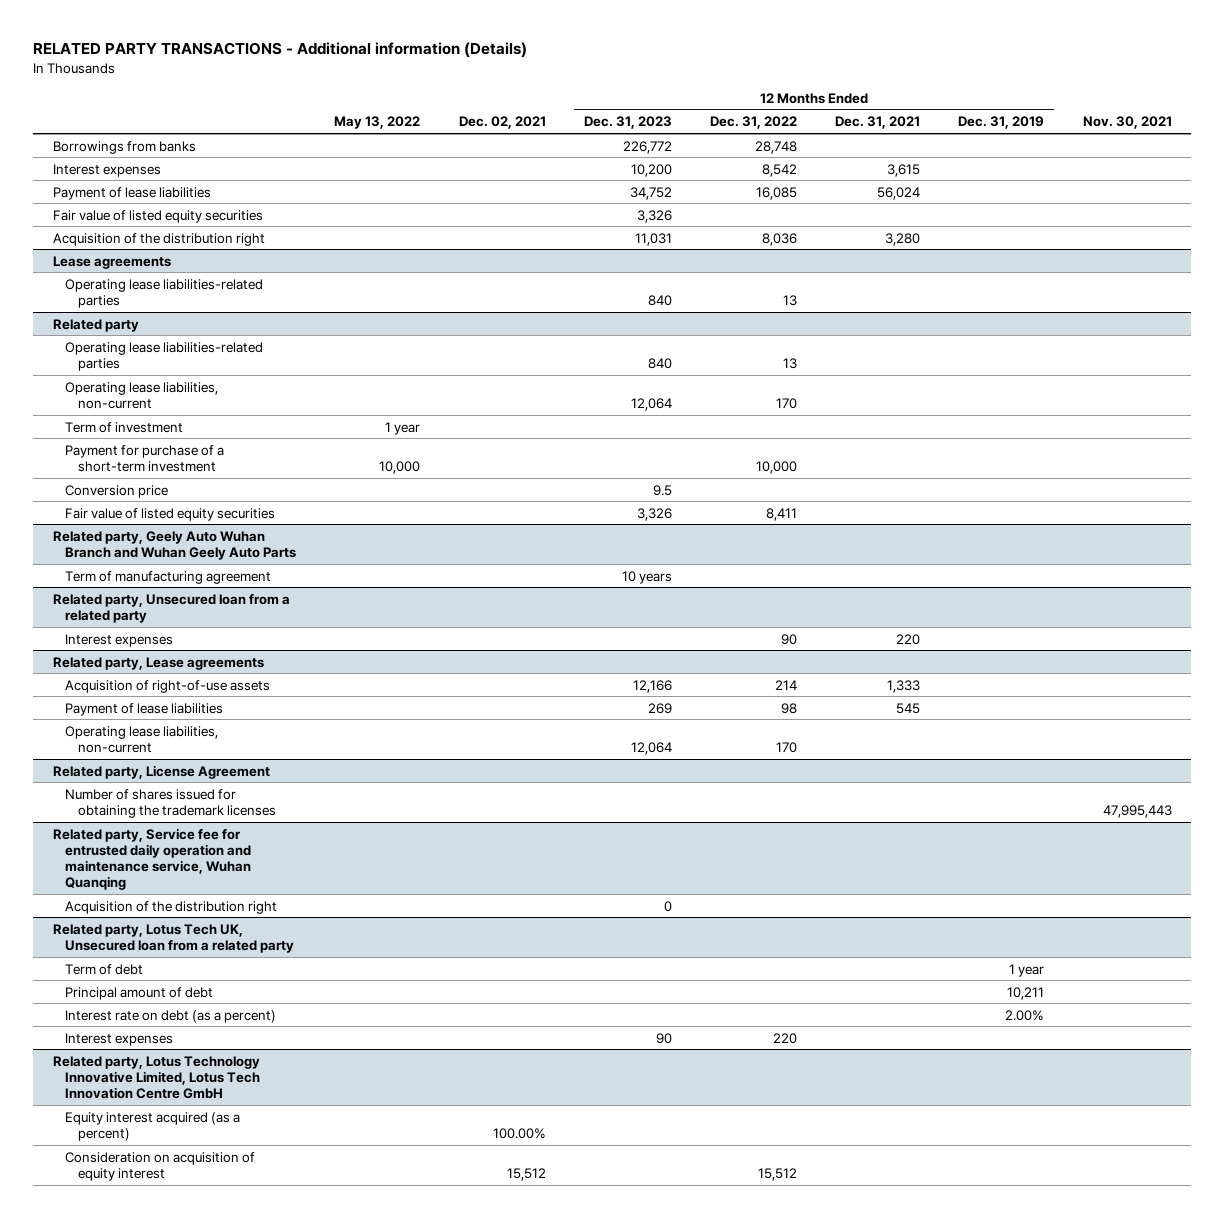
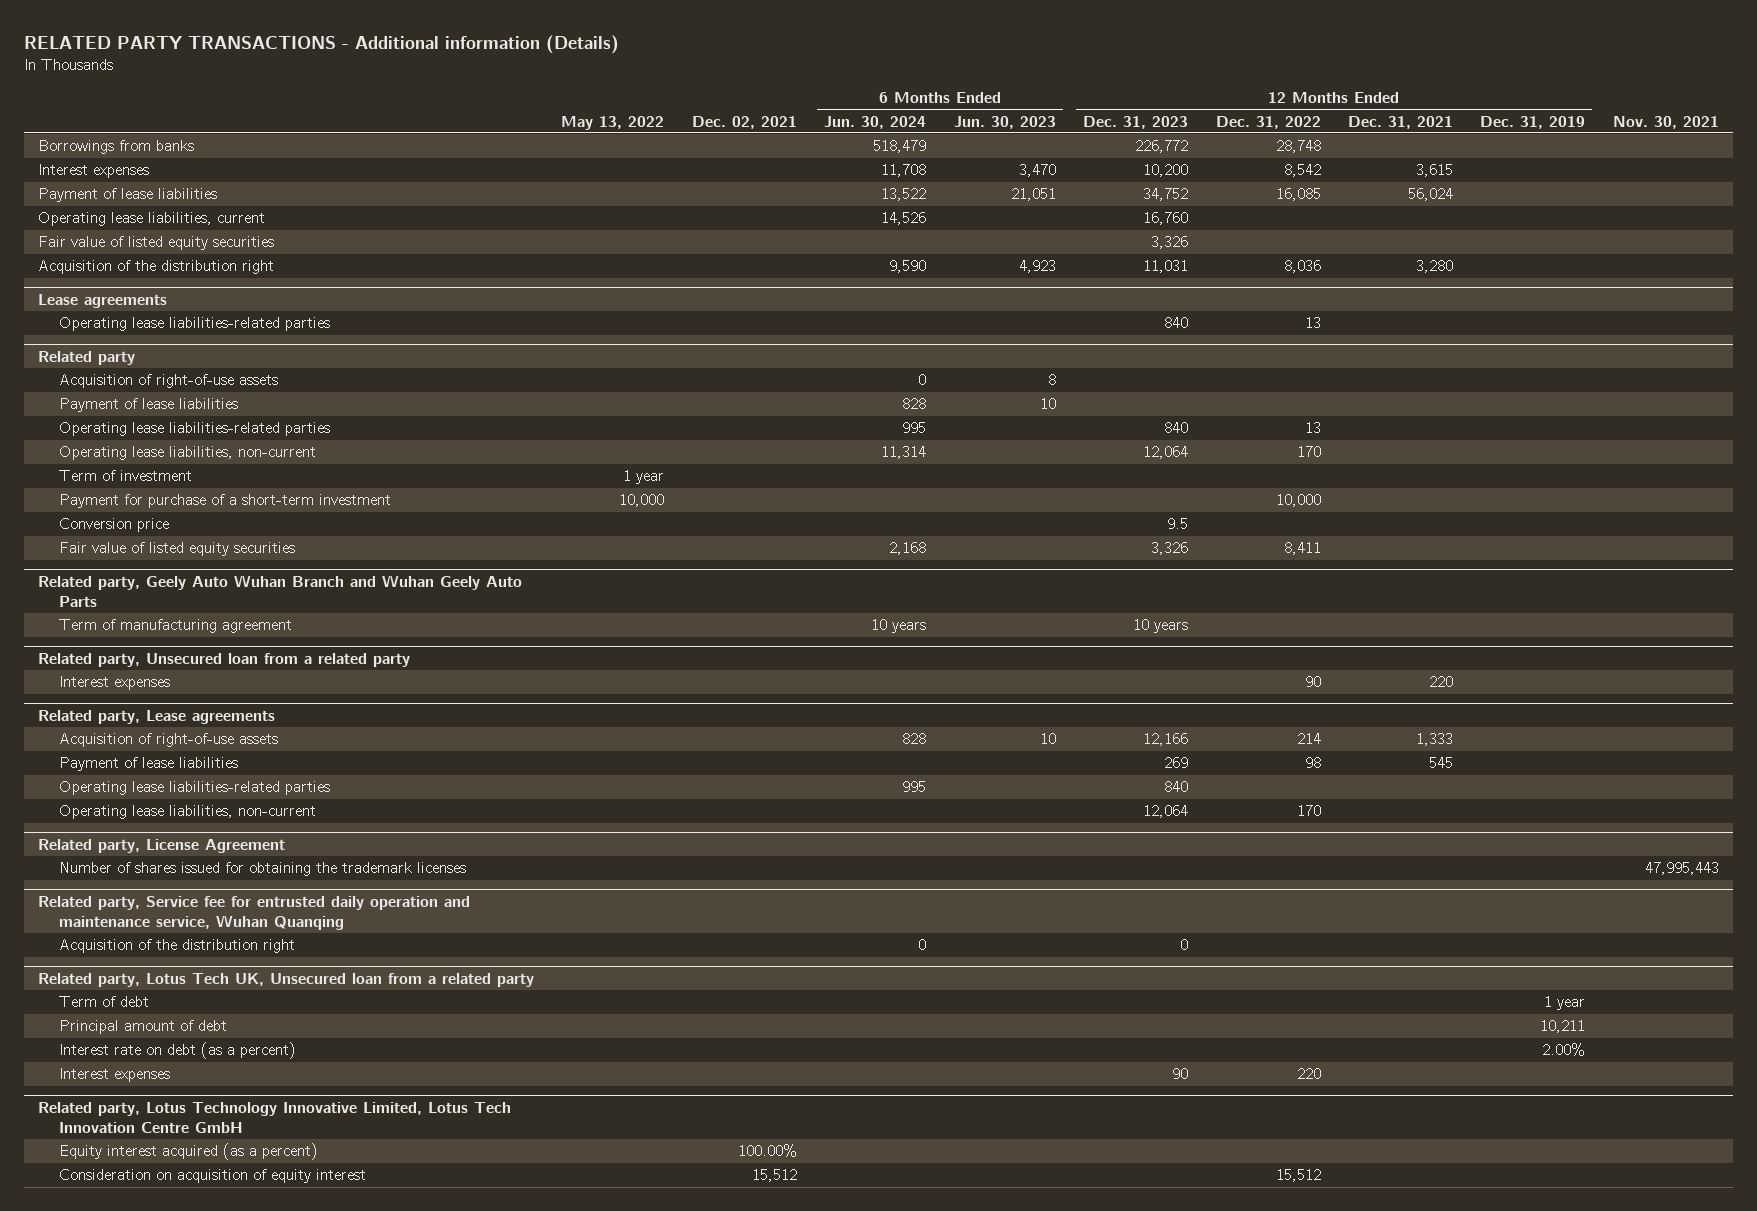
- | May 13, 2022 | Dec. 02, 2021 | 12 Months Ended Dec. 31, 2023 | 12 Months Ended Dec. 31, 2022 | 12 Months Ended Dec. 31, 2021 | 12 Months Ended Dec. 31, 2019 | Nov. 30, 2021
+ | May 13, 2022 | Dec. 02, 2021 | 6 Months Ended Jun. 30, 2024 | 6 Months Ended Jun. 30, 2023 | 12 Months Ended Dec. 31, 2023 | 12 Months Ended Dec. 31, 2022 | 12 Months Ended Dec. 31, 2021 | 12 Months Ended Dec. 31, 2019 | Nov. 30, 2021
+ Operating lease liabilities, current | | | 14,526 | | 16,760 | | | |
@ Related party
+ Acquisition of right-of-use assets | | | 0 | 8 | | | | |
+ Payment of lease liabilities | | | 828 | 10 | | | | |
@ Related party, Lease agreements
+ Operating lease liabilities-related parties | | | 995 | | 840 | | | |

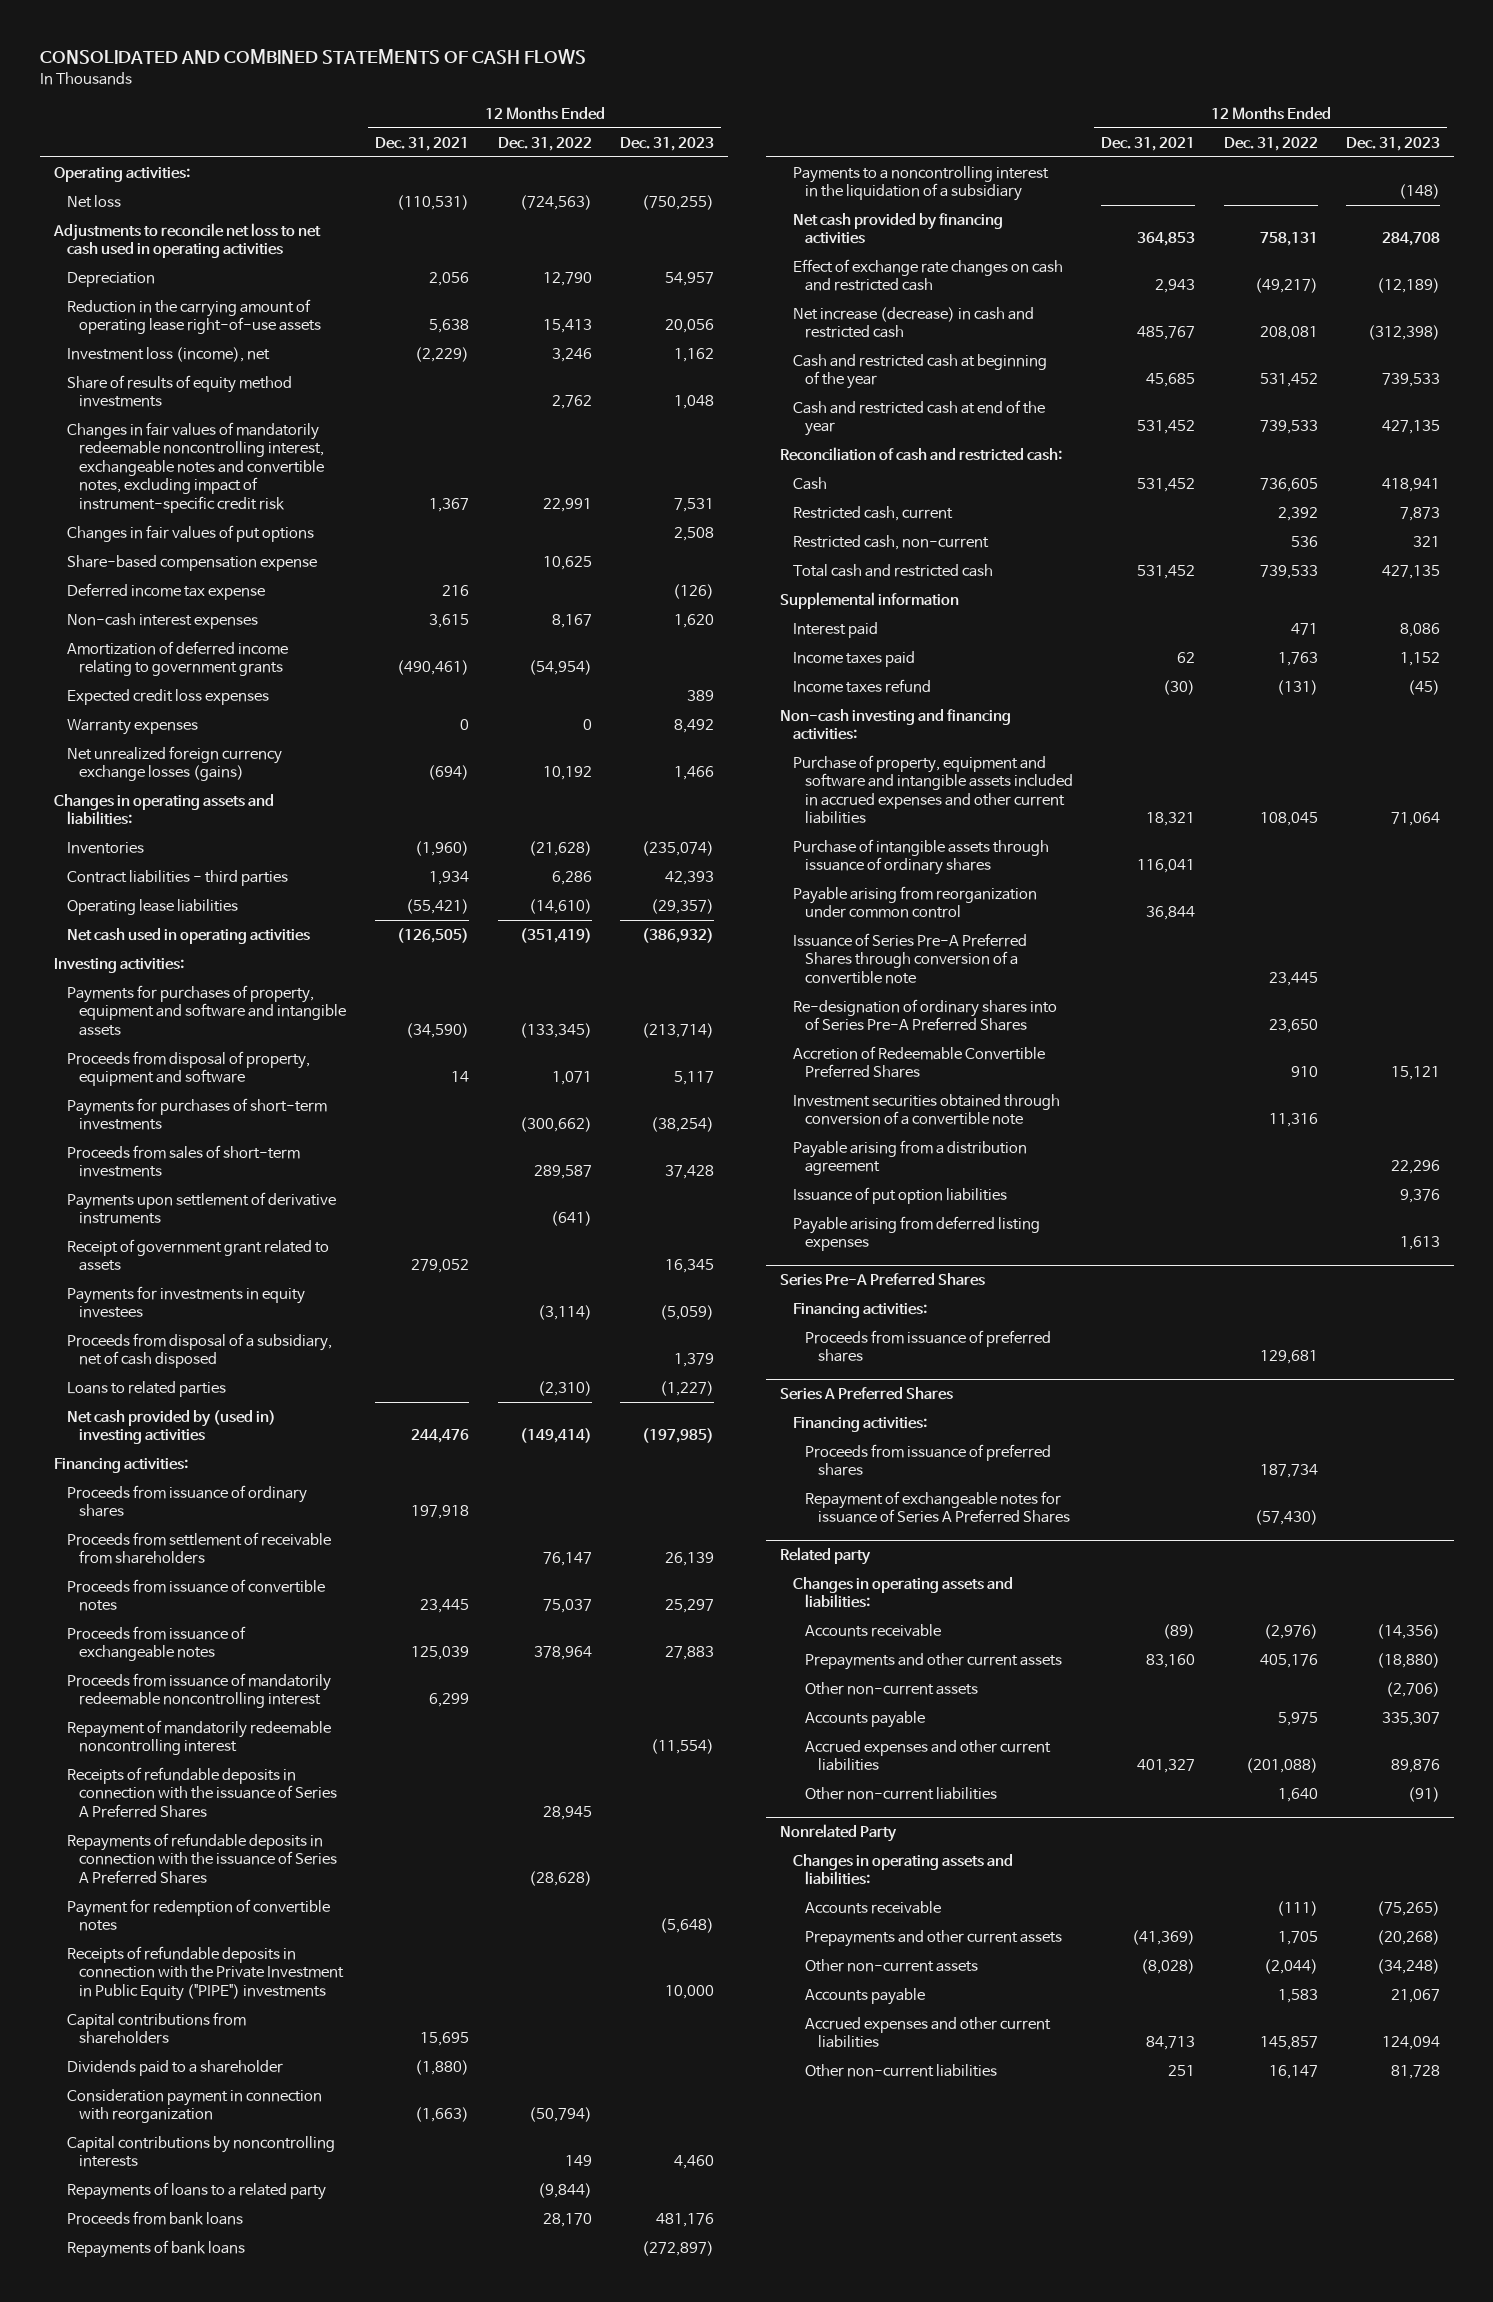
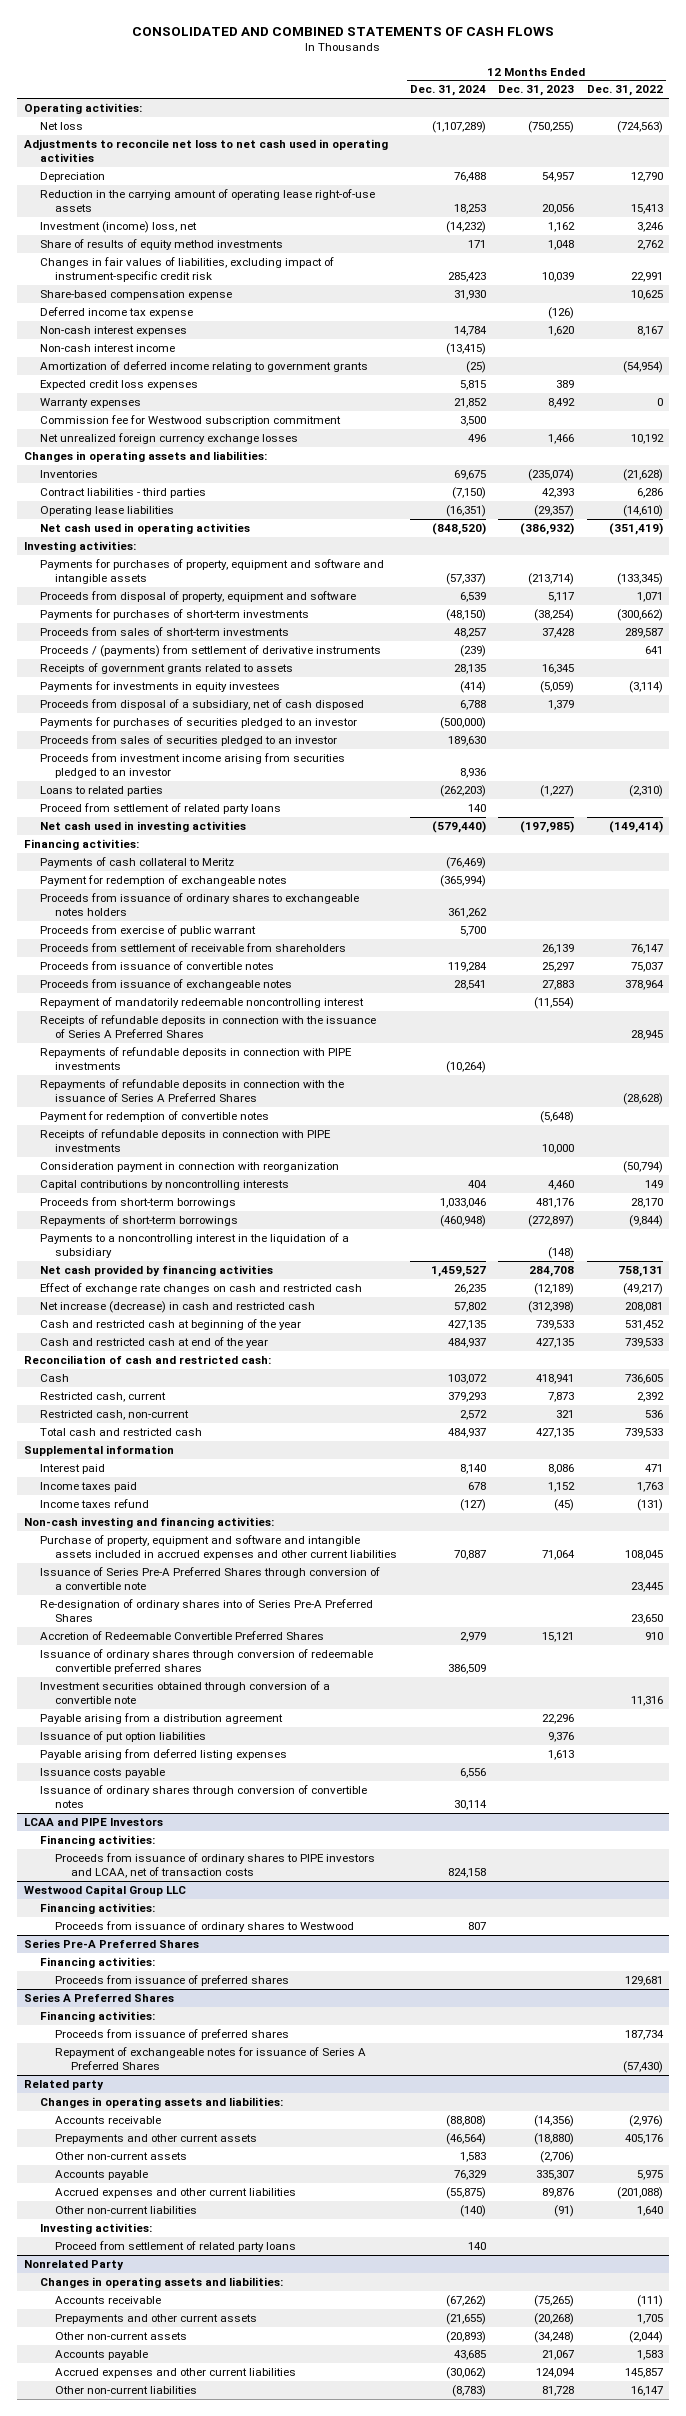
- | 12 Months Ended Dec. 31, 2021 | 12 Months Ended Dec. 31, 2022 | 12 Months Ended Dec. 31, 2023
+ | 12 Months Ended Dec. 31, 2024 | 12 Months Ended Dec. 31, 2023 | 12 Months Ended Dec. 31, 2022
- Investment loss (income), net | (2,229) | 3,246 | 1,162
+ Investment (income) loss, net | (14,232) | 1,162 | 3,246
- Changes in fair values of mandatorily redeemable noncontrolling interest, exchangeable notes and convertible notes, excluding impact of instrument-specific credit risk | 1,367 | 22,991 | 7,531
- Changes in fair values of put options | | | 2,508
+ Changes in fair values of liabilities, excluding impact of instrument-specific credit risk | 285,423 | 10,039 | 22,991
+ Non-cash interest income | (13,415) | |
- Net unrealized foreign currency exchange losses (gains) | (694) | 10,192 | 1,466
+ Commission fee for Westwood subscription commitment | 3,500 | |
+ Net unrealized foreign currency exchange losses | 496 | 1,466 | 10,192
- Payments upon settlement of derivative instruments | | (641) |
- Receipt of government grant related to assets | 279,052 | | 16,345
+ Proceeds / (payments) from settlement of derivative instruments | (239) | | 641
+ Receipts of government grants related to assets | 28,135 | 16,345 |
+ Payments for purchases of securities pledged to an investor | (500,000) | |
+ Proceeds from sales of securities pledged to an investor | 189,630 | |
+ Proceeds from investment income arising from securities pledged to an investor | 8,936 | |
- Net cash provided by (used in) investing activities | 244,476 | (149,414) | (197,985)
+ Proceed from settlement of related party loans | 140 | |
+ Net cash used in investing activities | (579,440) | (197,985) | (149,414)
- Proceeds from issuance of ordinary shares | 197,918 | |
+ Payments of cash collateral to Meritz | (76,469) | |
+ Payment for redemption of exchangeable notes | (365,994) | |
+ Proceeds from issuance of ordinary shares to exchangeable notes holders | 361,262 | |
+ Proceeds from exercise of public warrant | 5,700 | |
- Proceeds from issuance of mandatorily redeemable noncontrolling interest | 6,299 | |
+ Repayments of refundable deposits in connection with PIPE investments | (10,264) | |
- Receipts of refundable deposits in connection with the Private Investment in Public Equity ("PIPE") investments | | | 10,000
- Capital contributions from shareholders | 15,695 | |
- Dividends paid to a shareholder | (1,880) | |
+ Receipts of refundable deposits in connection with PIPE investments | | 10,000 |
- Repayments of loans to a related party | | (9,844) |
- Proceeds from bank loans | | 28,170 | 481,176
- Repayments of bank loans | | | (272,897)
+ Proceeds from short-term borrowings | 1,033,046 | 481,176 | 28,170
+ Repayments of short-term borrowings | (460,948) | (272,897) | (9,844)
- Purchase of intangible assets through issuance of ordinary shares | 116,041 | |
- Payable arising from reorganization under common control | 36,844 | |
+ Issuance of ordinary shares through conversion of redeemable convertible preferred shares | 386,509 | |
+ Issuance costs payable | 6,556 | |
+ Issuance of ordinary shares through conversion of convertible notes | 30,114 | |
+ LCAA and PIPE Investors
+ Financing activities:
+ Proceeds from issuance of ordinary shares to PIPE investors and LCAA, net of transaction costs | 824,158 | |
+ Westwood Capital Group LLC
+ Financing activities:
+ Proceeds from issuance of ordinary shares to Westwood | 807 | |
@ Related party
+ Investing activities:
+ Proceed from settlement of related party loans | 140 | |

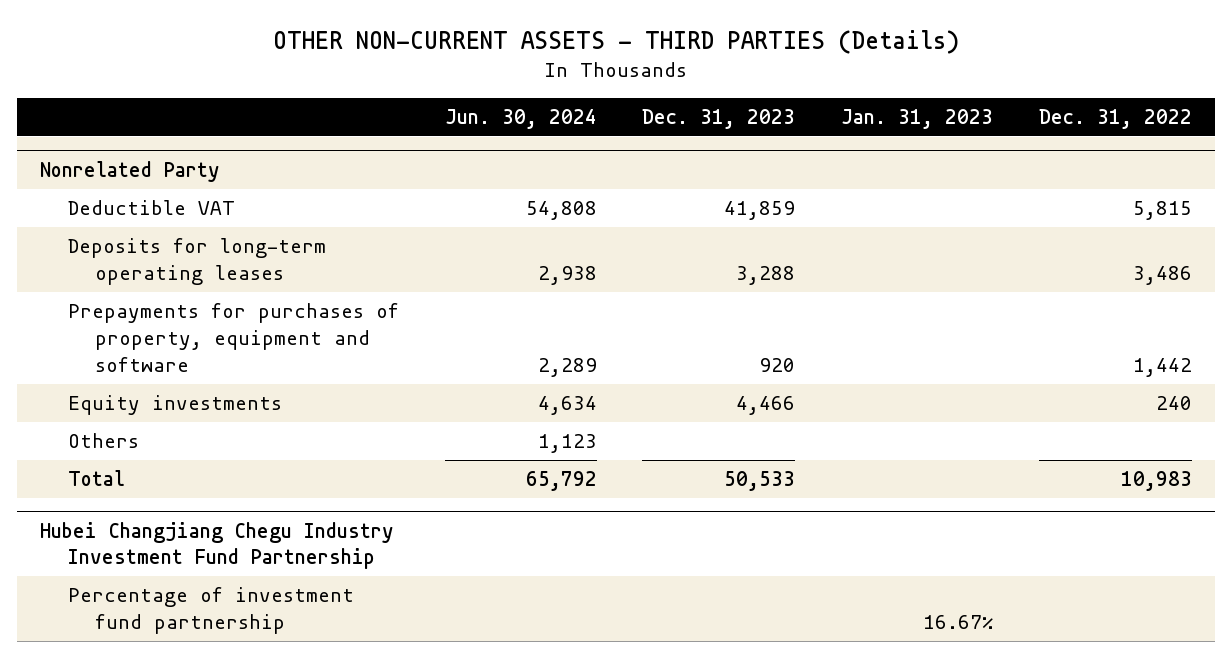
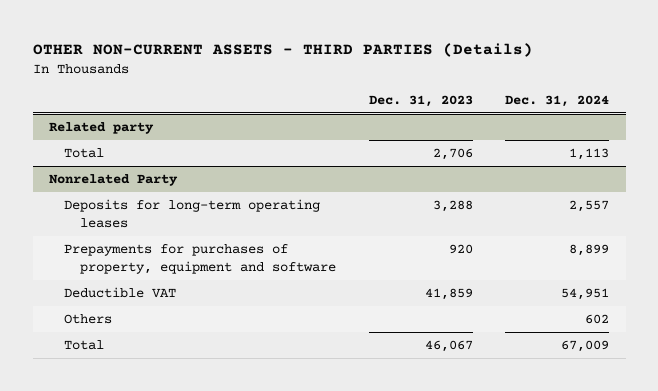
- | Jun. 30, 2024 | Dec. 31, 2023 | Jan. 31, 2023 | Dec. 31, 2022
+ | Dec. 31, 2023 | Dec. 31, 2024
+ Related party
+ Total | 2,706 | 1,113
@ Nonrelated Party
- Equity investments | 4,634 | 4,466 | | 240
moved down: Deductible VAT | 41,859 | 54,951
- Total | 65,792 | 50,533 | | 10,983
- Hubei Changjiang Chegu Industry Investment Fund Partnership
- Percentage of investment fund partnership | | | 16.67% |
@ Nonrelated Party
+ Total | 46,067 | 67,009

